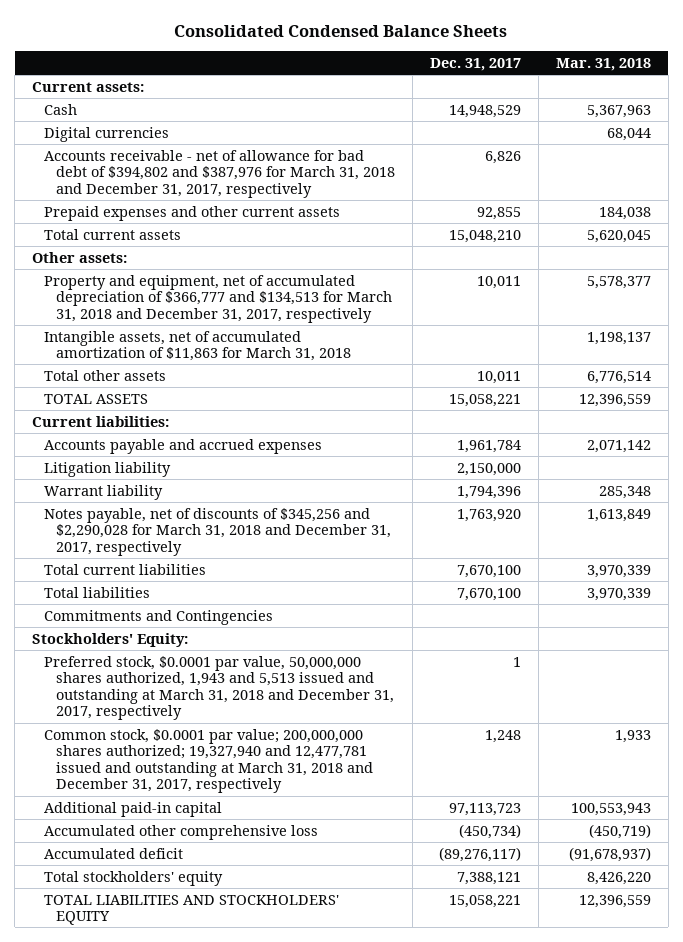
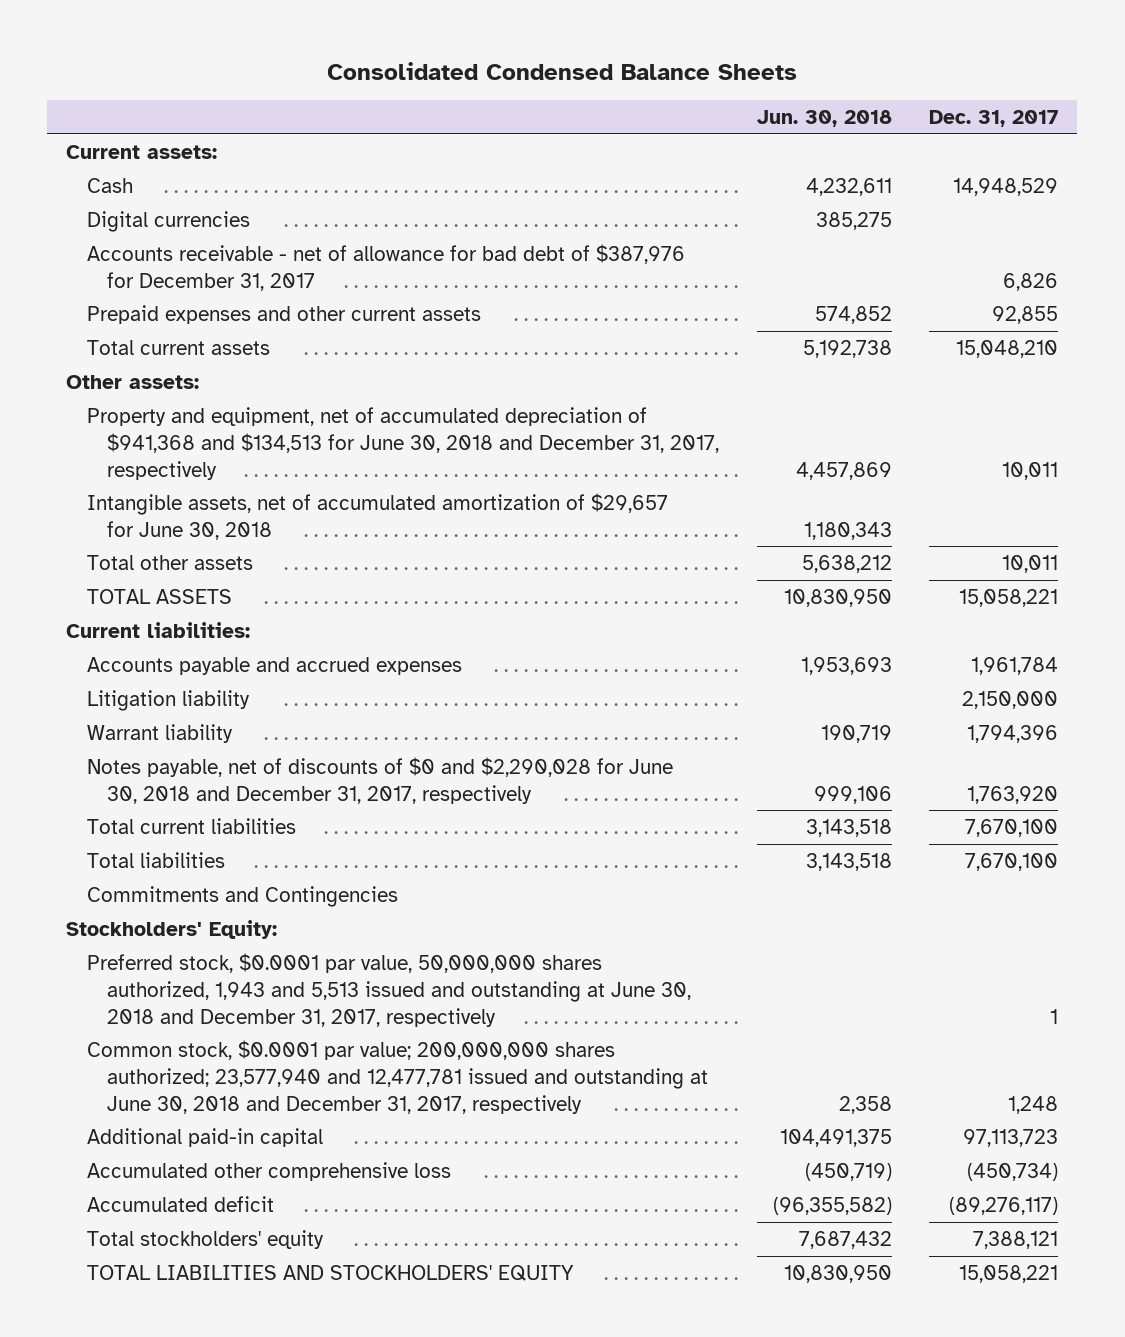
- | Dec. 31, 2017 | Mar. 31, 2018
+ | Jun. 30, 2018 | Dec. 31, 2017
- Accounts receivable - net of allowance for bad debt of $394,802 and $387,976 for March 31, 2018 and December 31, 2017, respectively | 6,826 |
+ Accounts receivable - net of allowance for bad debt of $387,976 for December 31, 2017 | | 6,826
- Property and equipment, net of accumulated depreciation of $366,777 and $134,513 for March 31, 2018 and December 31, 2017, respectively | 10,011 | 5,578,377
- Intangible assets, net of accumulated amortization of $11,863 for March 31, 2018 | | 1,198,137
+ Property and equipment, net of accumulated depreciation of $941,368 and $134,513 for June 30, 2018 and December 31, 2017, respectively | 4,457,869 | 10,011
+ Intangible assets, net of accumulated amortization of $29,657 for June 30, 2018 | 1,180,343 |
- Notes payable, net of discounts of $345,256 and $2,290,028 for March 31, 2018 and December 31, 2017, respectively | 1,763,920 | 1,613,849
+ Notes payable, net of discounts of $0 and $2,290,028 for June 30, 2018 and December 31, 2017, respectively | 999,106 | 1,763,920
- Preferred stock, $0.0001 par value, 50,000,000 shares authorized, 1,943 and 5,513 issued and outstanding at March 31, 2018 and December 31, 2017, respectively | 1 |
- Common stock, $0.0001 par value; 200,000,000 shares authorized; 19,327,940 and 12,477,781 issued and outstanding at March 31, 2018 and December 31, 2017, respectively | 1,248 | 1,933
+ Preferred stock, $0.0001 par value, 50,000,000 shares authorized, 1,943 and 5,513 issued and outstanding at June 30, 2018 and December 31, 2017, respectively | | 1
+ Common stock, $0.0001 par value; 200,000,000 shares authorized; 23,577,940 and 12,477,781 issued and outstanding at June 30, 2018 and December 31, 2017, respectively | 2,358 | 1,248

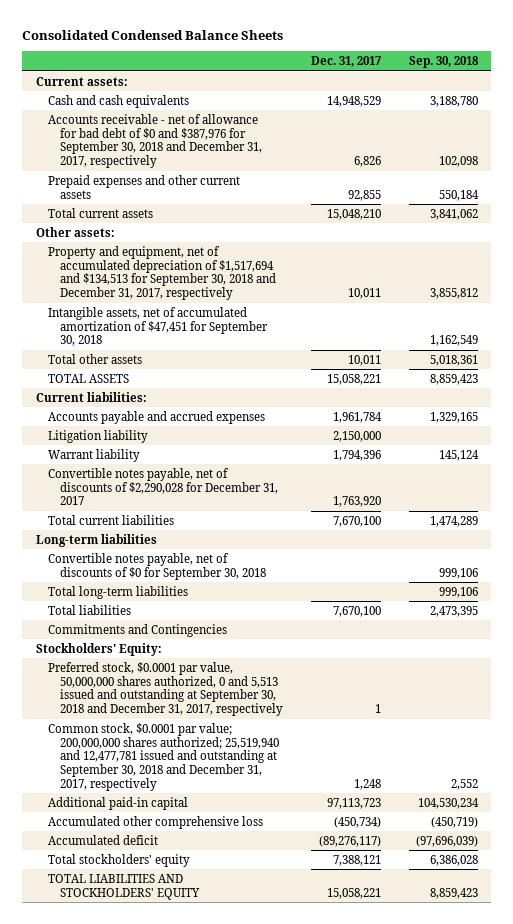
- | Jun. 30, 2018 | Dec. 31, 2017
+ | Dec. 31, 2017 | Sep. 30, 2018
- Cash | 4,232,611 | 14,948,529
- Digital currencies | 385,275 |
- Accounts receivable - net of allowance for bad debt of $387,976 for December 31, 2017 | | 6,826
+ Cash and cash equivalents | 14,948,529 | 3,188,780
+ Accounts receivable - net of allowance for bad debt of $0 and $387,976 for September 30, 2018 and December 31, 2017, respectively | 6,826 | 102,098
- Property and equipment, net of accumulated depreciation of $941,368 and $134,513 for June 30, 2018 and December 31, 2017, respectively | 4,457,869 | 10,011
- Intangible assets, net of accumulated amortization of $29,657 for June 30, 2018 | 1,180,343 |
+ Property and equipment, net of accumulated depreciation of $1,517,694 and $134,513 for September 30, 2018 and December 31, 2017, respectively | 10,011 | 3,855,812
+ Intangible assets, net of accumulated amortization of $47,451 for September 30, 2018 | | 1,162,549
- Notes payable, net of discounts of $0 and $2,290,028 for June 30, 2018 and December 31, 2017, respectively | 999,106 | 1,763,920
+ Convertible notes payable, net of discounts of $2,290,028 for December 31, 2017 | 1,763,920 |
+ Long-term liabilities
+ Convertible notes payable, net of discounts of $0 for September 30, 2018 | | 999,106
+ Total long-term liabilities | | 999,106
- Preferred stock, $0.0001 par value, 50,000,000 shares authorized, 1,943 and 5,513 issued and outstanding at June 30, 2018 and December 31, 2017, respectively | | 1
- Common stock, $0.0001 par value; 200,000,000 shares authorized; 23,577,940 and 12,477,781 issued and outstanding at June 30, 2018 and December 31, 2017, respectively | 2,358 | 1,248
+ Preferred stock, $0.0001 par value, 50,000,000 shares authorized, 0 and 5,513 issued and outstanding at September 30, 2018 and December 31, 2017, respectively | 1 |
+ Common stock, $0.0001 par value; 200,000,000 shares authorized; 25,519,940 and 12,477,781 issued and outstanding at September 30, 2018 and December 31, 2017, respectively | 1,248 | 2,552

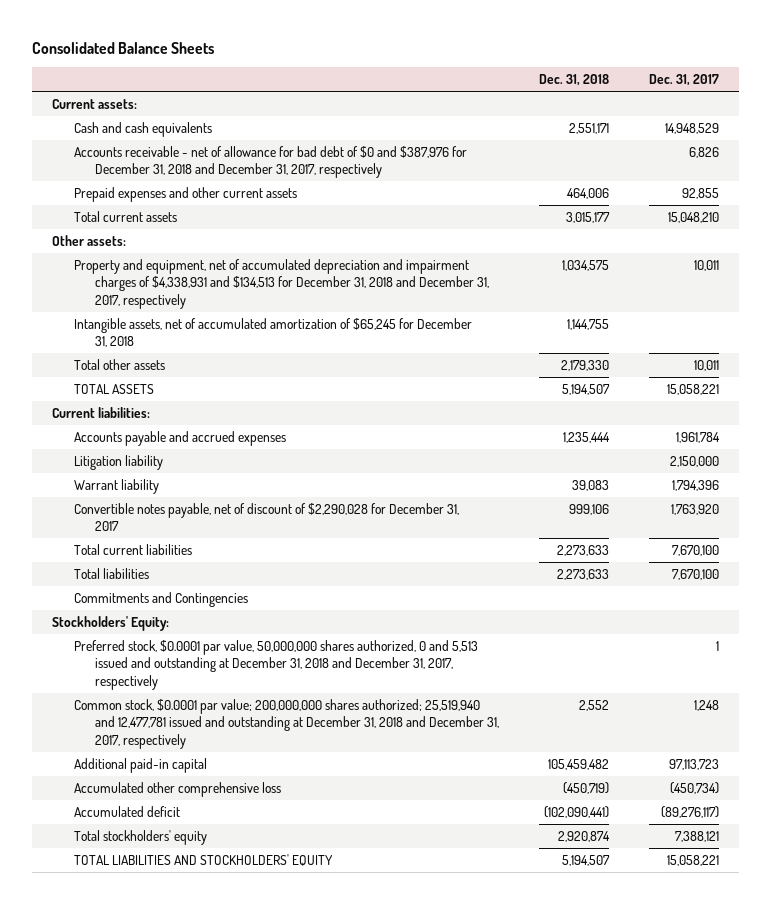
- Consolidated Condensed Balance Sheets
+ Consolidated Balance Sheets
- | Dec. 31, 2017 | Sep. 30, 2018
+ | Dec. 31, 2018 | Dec. 31, 2017
- Accounts receivable - net of allowance for bad debt of $0 and $387,976 for September 30, 2018 and December 31, 2017, respectively | 6,826 | 102,098
+ Accounts receivable - net of allowance for bad debt of $0 and $387,976 for December 31, 2018 and December 31, 2017, respectively | | 6,826
- Property and equipment, net of accumulated depreciation of $1,517,694 and $134,513 for September 30, 2018 and December 31, 2017, respectively | 10,011 | 3,855,812
- Intangible assets, net of accumulated amortization of $47,451 for September 30, 2018 | | 1,162,549
+ Property and equipment, net of accumulated depreciation and impairment charges of $4,338,931 and $134,513 for December 31, 2018 and December 31, 2017, respectively | 1,034,575 | 10,011
+ Intangible assets, net of accumulated amortization of $65,245 for December 31, 2018 | 1,144,755 |
- Convertible notes payable, net of discounts of $2,290,028 for December 31, 2017 | 1,763,920 |
+ Convertible notes payable, net of discount of $2,290,028 for December 31, 2017 | 999,106 | 1,763,920
- Long-term liabilities
- Convertible notes payable, net of discounts of $0 for September 30, 2018 | | 999,106
- Total long-term liabilities | | 999,106
- Preferred stock, $0.0001 par value, 50,000,000 shares authorized, 0 and 5,513 issued and outstanding at September 30, 2018 and December 31, 2017, respectively | 1 |
- Common stock, $0.0001 par value; 200,000,000 shares authorized; 25,519,940 and 12,477,781 issued and outstanding at September 30, 2018 and December 31, 2017, respectively | 1,248 | 2,552
+ Preferred stock, $0.0001 par value, 50,000,000 shares authorized, 0 and 5,513 issued and outstanding at December 31, 2018 and December 31, 2017, respectively | | 1
+ Common stock, $0.0001 par value; 200,000,000 shares authorized; 25,519,940 and 12,477,781 issued and outstanding at December 31, 2018 and December 31, 2017, respectively | 2,552 | 1,248

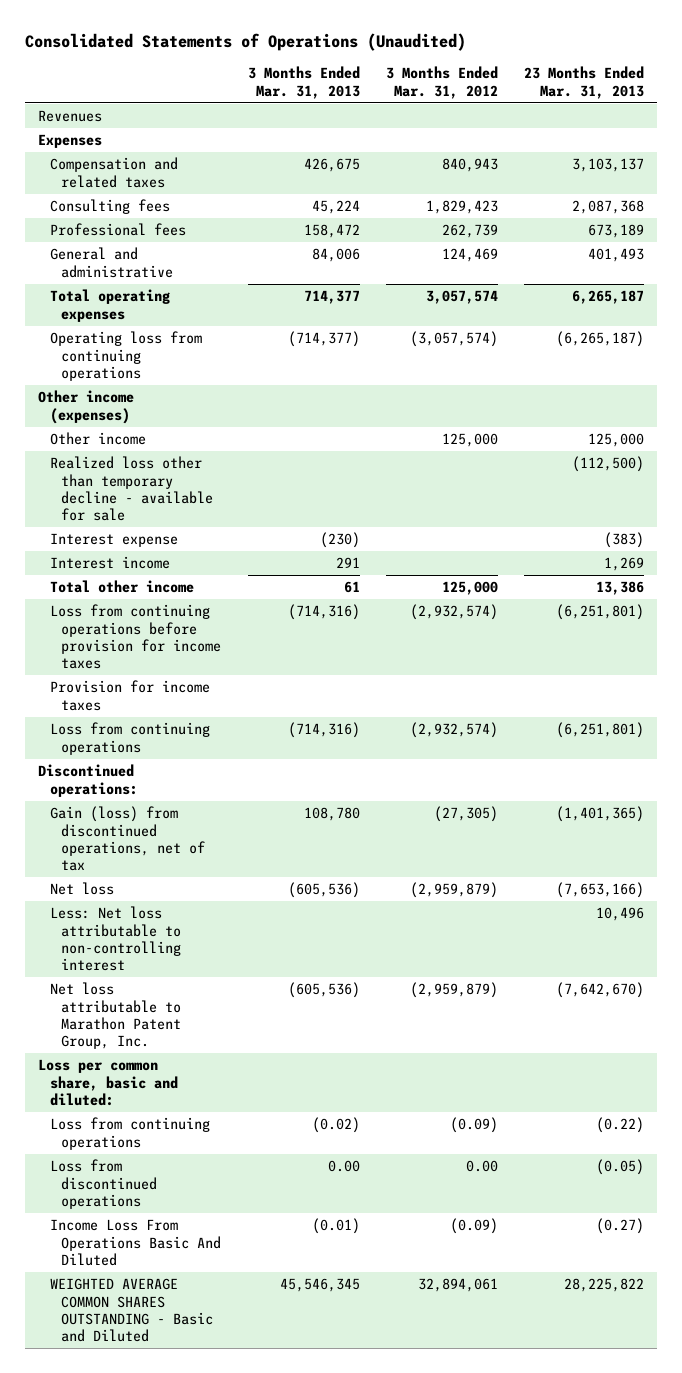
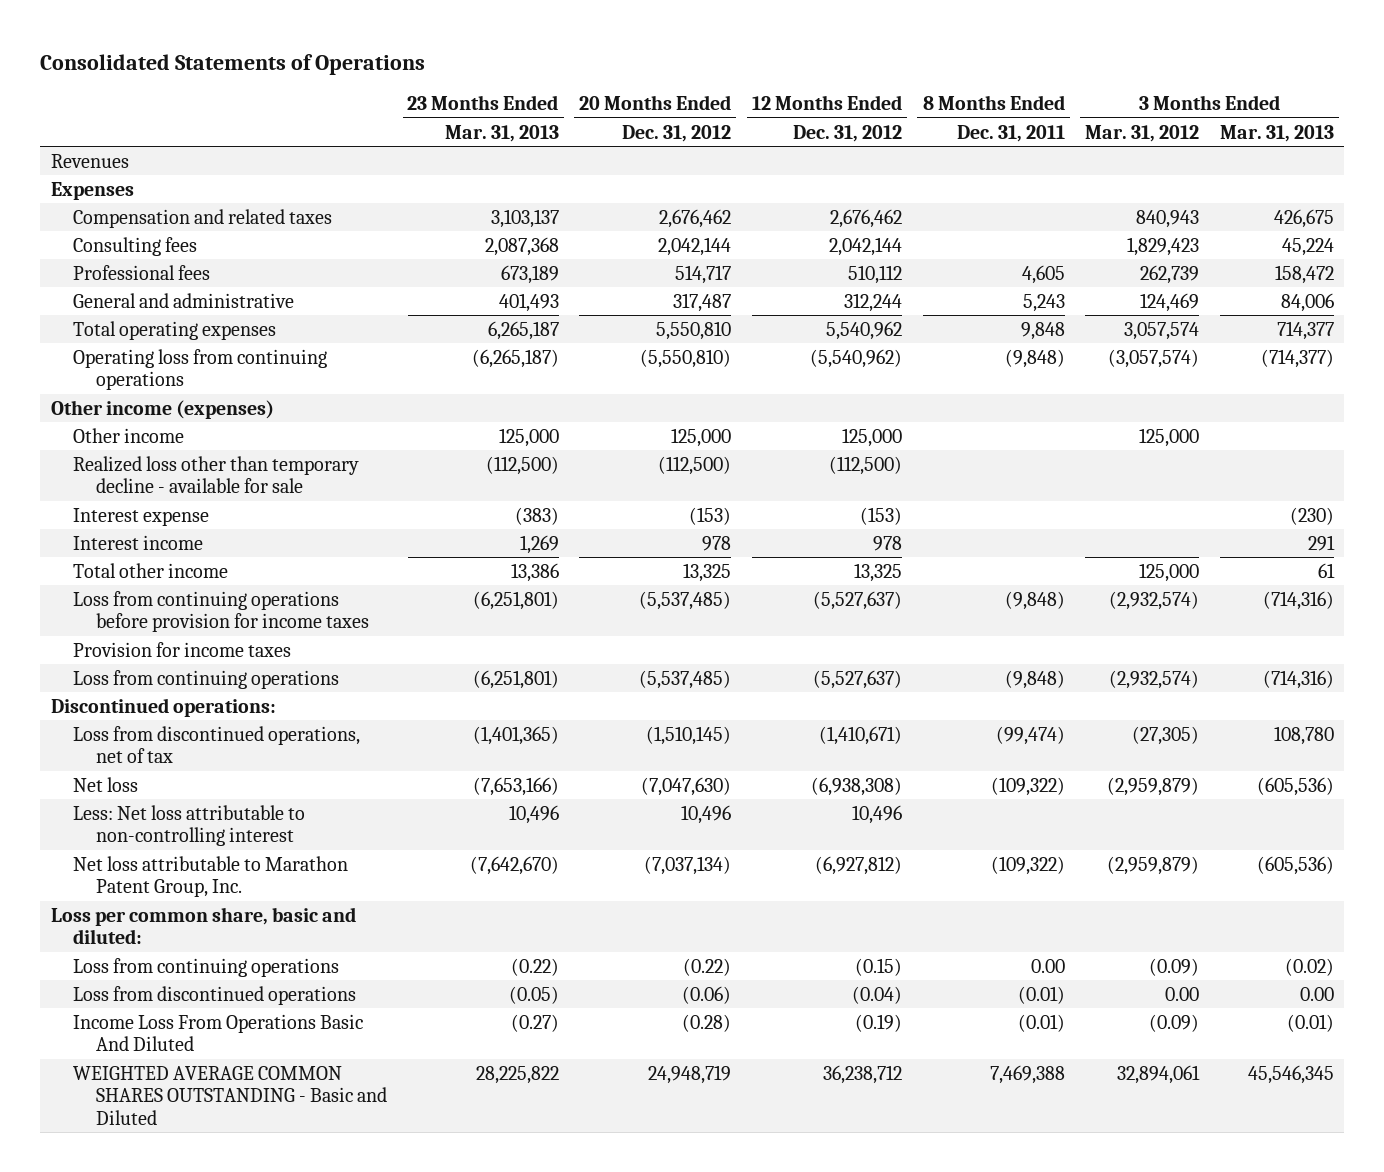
- Consolidated Statements of Operations (Unaudited)
+ Consolidated Statements of Operations
- | 3 Months Ended Mar. 31, 2013 | 3 Months Ended Mar. 31, 2012 | 23 Months Ended Mar. 31, 2013
+ | 23 Months Ended Mar. 31, 2013 | 20 Months Ended Dec. 31, 2012 | 12 Months Ended Dec. 31, 2012 | 8 Months Ended Dec. 31, 2011 | 3 Months Ended Mar. 31, 2012 | 3 Months Ended Mar. 31, 2013
- Gain (loss) from discontinued operations, net of tax | 108,780 | (27,305) | (1,401,365)
+ Loss from discontinued operations, net of tax | (1,401,365) | (1,510,145) | (1,410,671) | (99,474) | (27,305) | 108,780

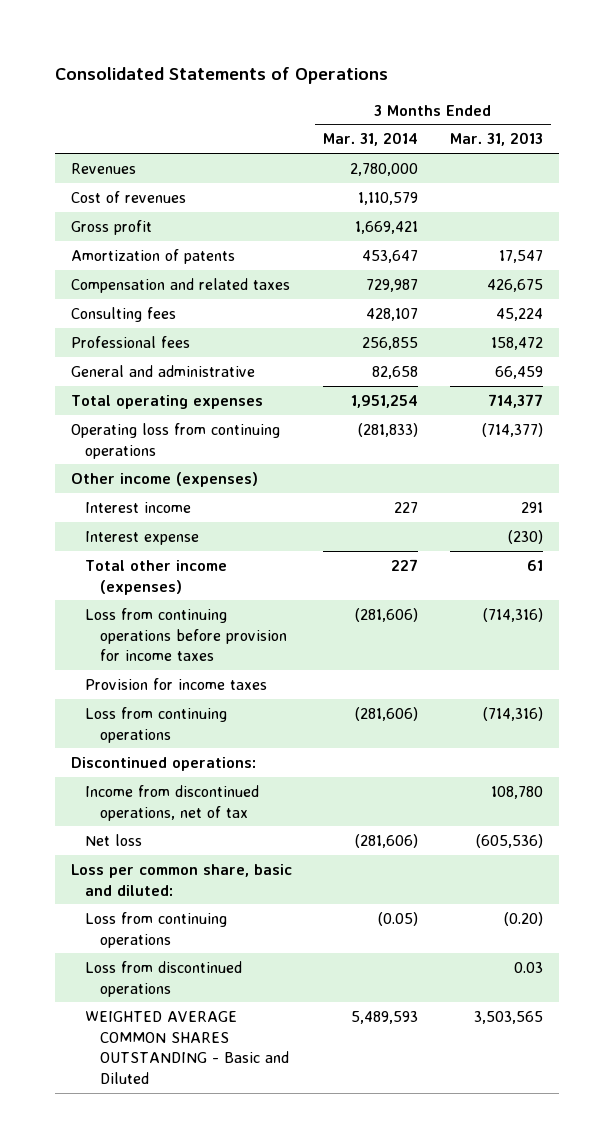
- | 23 Months Ended Mar. 31, 2013 | 20 Months Ended Dec. 31, 2012 | 12 Months Ended Dec. 31, 2012 | 8 Months Ended Dec. 31, 2011 | 3 Months Ended Mar. 31, 2012 | 3 Months Ended Mar. 31, 2013
+ | 3 Months Ended Mar. 31, 2014 | 3 Months Ended Mar. 31, 2013
- Expenses
+ Cost of revenues | 1,110,579 |
+ Gross profit | 1,669,421 |
+ Amortization of patents | 453,647 | 17,547
- General and administrative | 401,493 | 317,487 | 312,244 | 5,243 | 124,469 | 84,006
+ General and administrative | 82,658 | 66,459
- Other income | 125,000 | 125,000 | 125,000 | | 125,000 |
- Realized loss other than temporary decline - available for sale | (112,500) | (112,500) | (112,500) | | |
- Total other income | 13,386 | 13,325 | 13,325 | | 125,000 | 61
moved down: Interest expense | | (230)
+ Total other income (expenses) | 227 | 61
- Loss from discontinued operations, net of tax | (1,401,365) | (1,510,145) | (1,410,671) | (99,474) | (27,305) | 108,780
+ Income from discontinued operations, net of tax | | 108,780
- Less: Net loss attributable to non-controlling interest | 10,496 | 10,496 | 10,496 | | |
- Net loss attributable to Marathon Patent Group, Inc. | (7,642,670) | (7,037,134) | (6,927,812) | (109,322) | (2,959,879) | (605,536)
- Loss from continuing operations | (0.22) | (0.22) | (0.15) | 0.00 | (0.09) | (0.02)
- Loss from discontinued operations | (0.05) | (0.06) | (0.04) | (0.01) | 0.00 | 0.00
- Income Loss From Operations Basic And Diluted | (0.27) | (0.28) | (0.19) | (0.01) | (0.09) | (0.01)
- WEIGHTED AVERAGE COMMON SHARES OUTSTANDING - Basic and Diluted | 28,225,822 | 24,948,719 | 36,238,712 | 7,469,388 | 32,894,061 | 45,546,345
+ Loss from continuing operations | (0.05) | (0.20)
+ Loss from discontinued operations | | 0.03
+ WEIGHTED AVERAGE COMMON SHARES OUTSTANDING - Basic and Diluted | 5,489,593 | 3,503,565

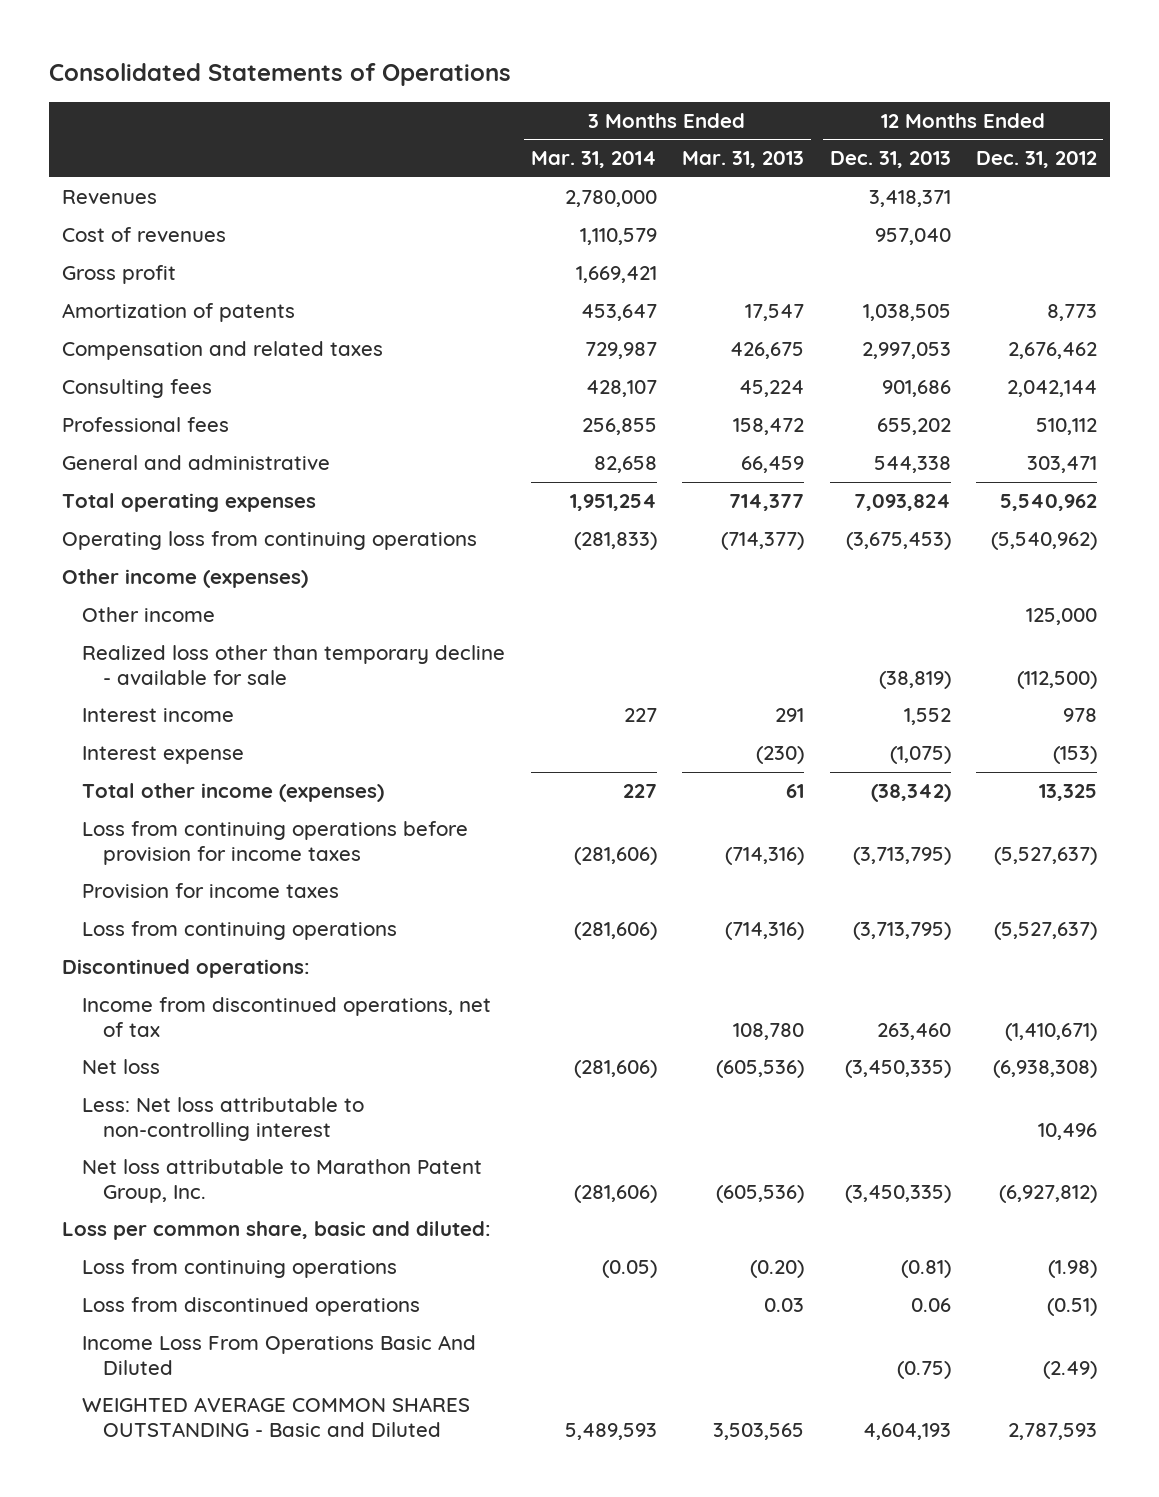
- | 3 Months Ended Mar. 31, 2014 | 3 Months Ended Mar. 31, 2013
+ | 3 Months Ended Mar. 31, 2014 | 3 Months Ended Mar. 31, 2013 | 12 Months Ended Dec. 31, 2013 | 12 Months Ended Dec. 31, 2012
+ Other income | | | | 125,000
+ Realized loss other than temporary decline - available for sale | | | (38,819) | (112,500)
+ Less: Net loss attributable to non-controlling interest | | | | 10,496
+ Net loss attributable to Marathon Patent Group, Inc. | (281,606) | (605,536) | (3,450,335) | (6,927,812)
+ Income Loss From Operations Basic And Diluted | | | (0.75) | (2.49)

